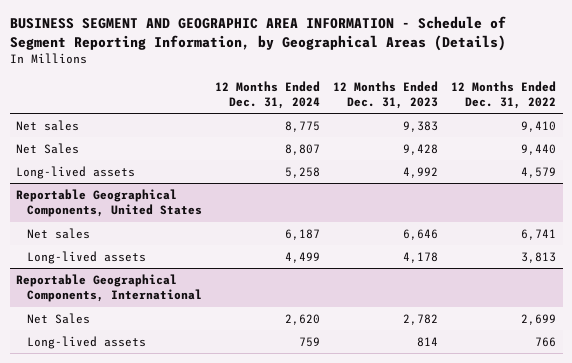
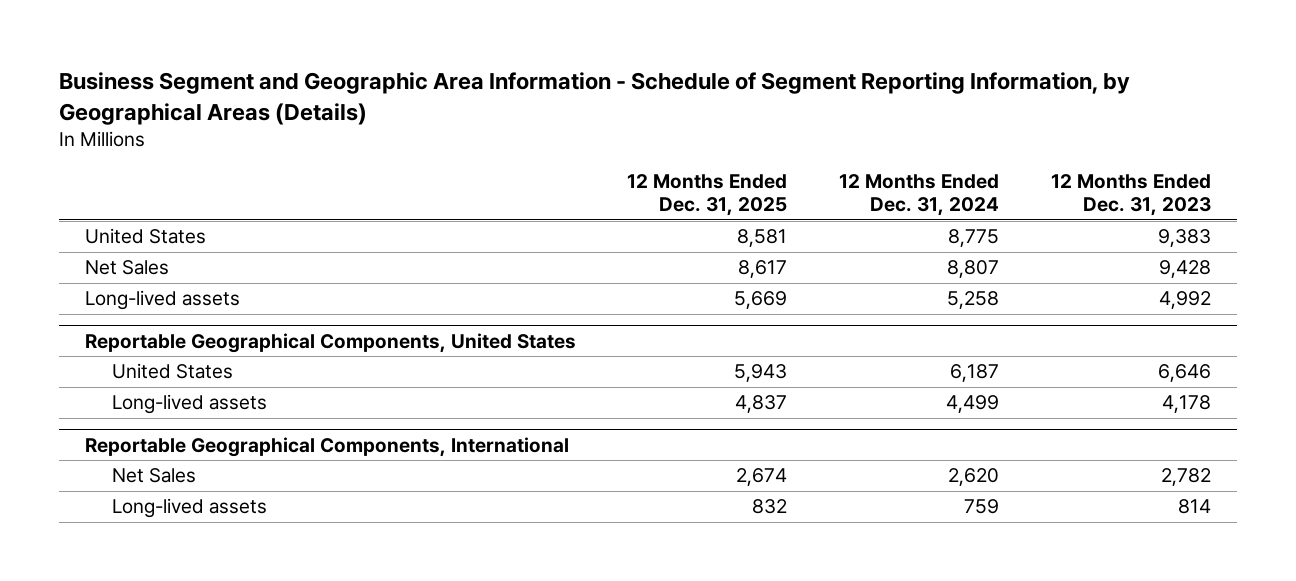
- BUSINESS SEGMENT AND GEOGRAPHIC AREA INFORMATION - Schedule of Segment Reporting Information, by Geographical Areas (Details)
+ Business Segment and Geographic Area Information - Schedule of Segment Reporting Information, by Geographical Areas (Details)
- | 12 Months Ended Dec. 31, 2024 | 12 Months Ended Dec. 31, 2023 | 12 Months Ended Dec. 31, 2022
+ | 12 Months Ended Dec. 31, 2025 | 12 Months Ended Dec. 31, 2024 | 12 Months Ended Dec. 31, 2023
- Net sales | 8,775 | 9,383 | 9,410
+ United States | 8,581 | 8,775 | 9,383
@ Reportable Geographical Components, United States
- Net sales | 6,187 | 6,646 | 6,741
+ United States | 5,943 | 6,187 | 6,646

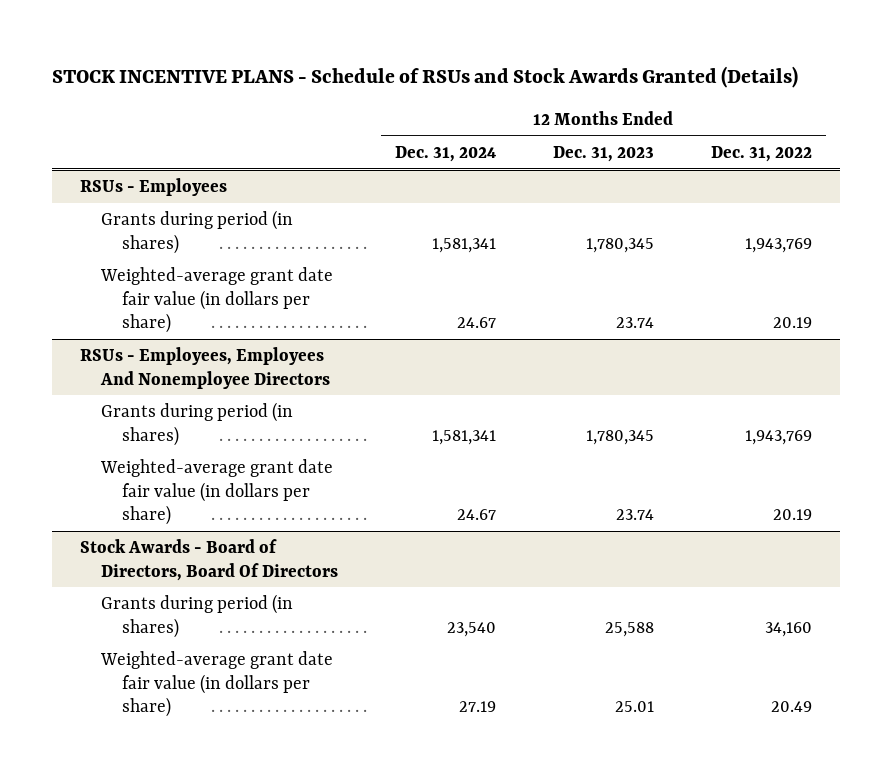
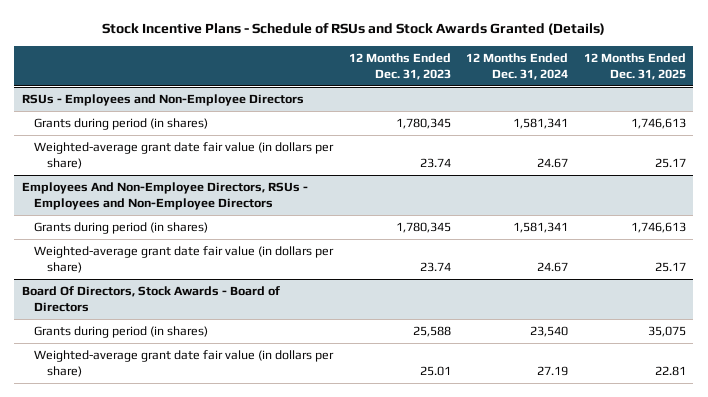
- STOCK INCENTIVE PLANS - Schedule of RSUs and Stock Awards Granted (Details)
+ Stock Incentive Plans - Schedule of RSUs and Stock Awards Granted (Details)
- | 12 Months Ended Dec. 31, 2024 | 12 Months Ended Dec. 31, 2023 | 12 Months Ended Dec. 31, 2022
+ | 12 Months Ended Dec. 31, 2023 | 12 Months Ended Dec. 31, 2024 | 12 Months Ended Dec. 31, 2025
- RSUs - Employees
+ RSUs - Employees and Non-Employee Directors
- RSUs - Employees, Employees And Nonemployee Directors
+ Employees And Non-Employee Directors, RSUs - Employees and Non-Employee Directors
- Stock Awards - Board of Directors, Board Of Directors
+ Board Of Directors, Stock Awards - Board of Directors

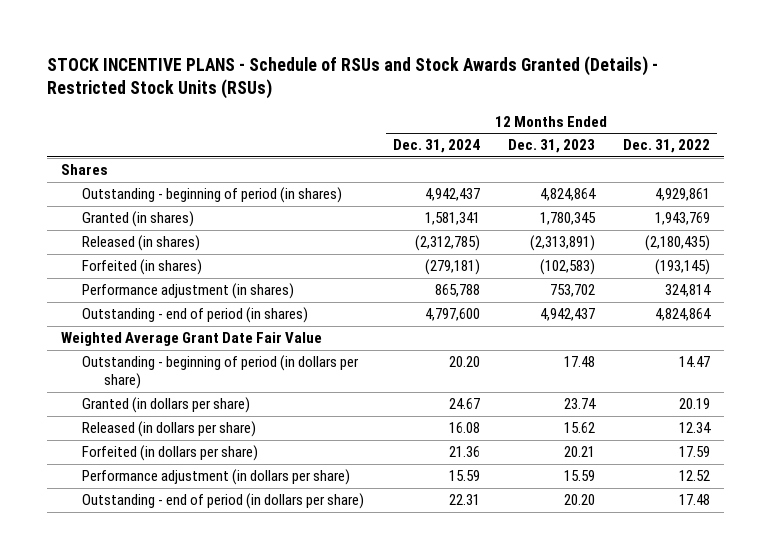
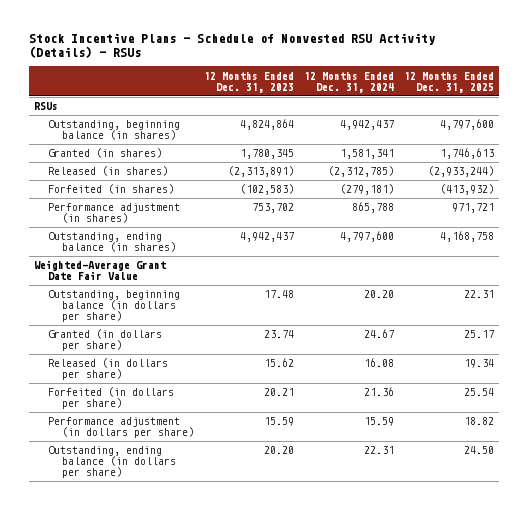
- STOCK INCENTIVE PLANS - Schedule of RSUs and Stock Awards Granted (Details) - Restricted Stock Units (RSUs)
+ Stock Incentive Plans - Schedule of Nonvested RSU Activity (Details) - RSUs
- | 12 Months Ended Dec. 31, 2024 | 12 Months Ended Dec. 31, 2023 | 12 Months Ended Dec. 31, 2022
+ | 12 Months Ended Dec. 31, 2023 | 12 Months Ended Dec. 31, 2024 | 12 Months Ended Dec. 31, 2025
- Shares
- Outstanding - beginning of period (in shares) | 4,942,437 | 4,824,864 | 4,929,861
+ RSUs
+ Outstanding, beginning balance (in shares) | 4,824,864 | 4,942,437 | 4,797,600
- Outstanding - end of period (in shares) | 4,797,600 | 4,942,437 | 4,824,864
- Weighted Average Grant Date Fair Value
- Outstanding - beginning of period (in dollars per share) | 20.20 | 17.48 | 14.47
+ Outstanding, ending balance (in shares) | 4,942,437 | 4,797,600 | 4,168,758
+ Weighted-Average Grant Date Fair Value
+ Outstanding, beginning balance (in dollars per share) | 17.48 | 20.20 | 22.31
- Outstanding - end of period (in dollars per share) | 22.31 | 20.20 | 17.48
+ Outstanding, ending balance (in dollars per share) | 20.20 | 22.31 | 24.50

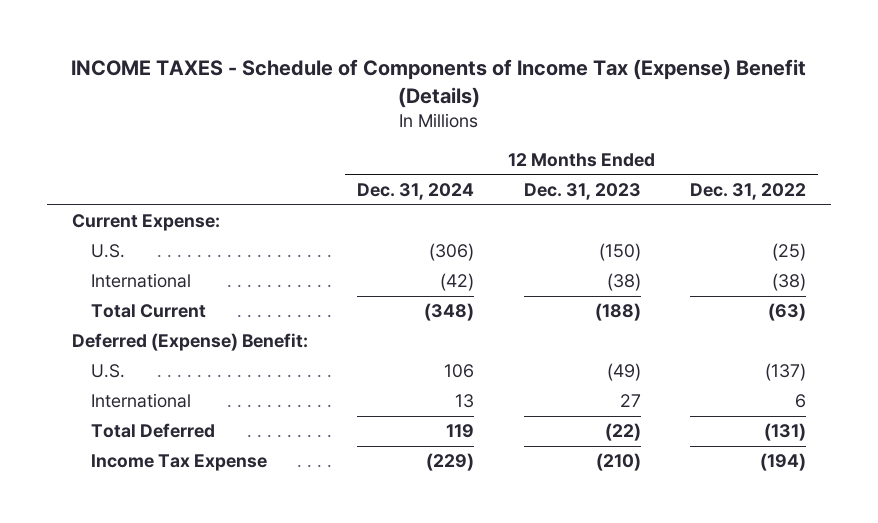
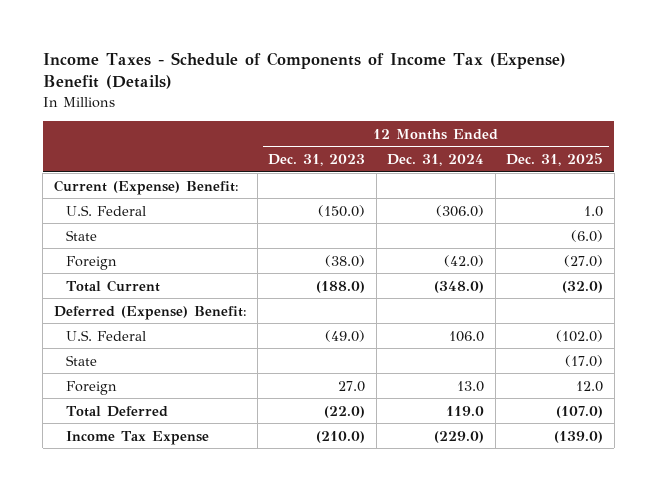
- INCOME TAXES - Schedule of Components of Income Tax (Expense) Benefit (Details)
+ Income Taxes - Schedule of Components of Income Tax (Expense) Benefit (Details)
- | 12 Months Ended Dec. 31, 2024 | 12 Months Ended Dec. 31, 2023 | 12 Months Ended Dec. 31, 2022
+ | 12 Months Ended Dec. 31, 2023 | 12 Months Ended Dec. 31, 2024 | 12 Months Ended Dec. 31, 2025
- Current Expense:
- U.S. | (306) | (150) | (25)
- International | (42) | (38) | (38)
- Total Current | (348) | (188) | (63)
+ Current (Expense) Benefit:
+ U.S. Federal | (150.0) | (306.0) | 1.0
+ State | | | (6.0)
+ Foreign | (38.0) | (42.0) | (27.0)
+ Total Current | (188.0) | (348.0) | (32.0)
- U.S. | 106 | (49) | (137)
- International | 13 | 27 | 6
- Total Deferred | 119 | (22) | (131)
- Income Tax Expense | (229) | (210) | (194)
+ U.S. Federal | (49.0) | 106.0 | (102.0)
+ State | | | (17.0)
+ Foreign | 27.0 | 13.0 | 12.0
+ Total Deferred | (22.0) | 119.0 | (107.0)
+ Income Tax Expense | (210.0) | (229.0) | (139.0)

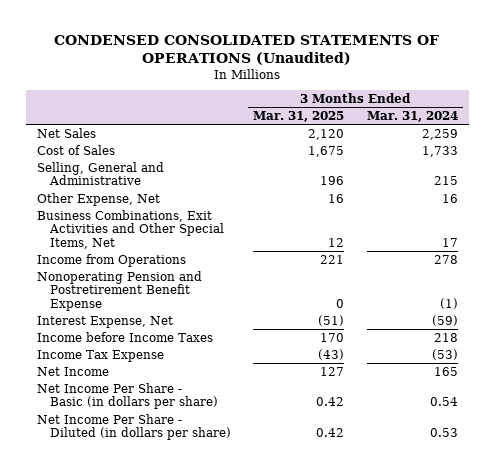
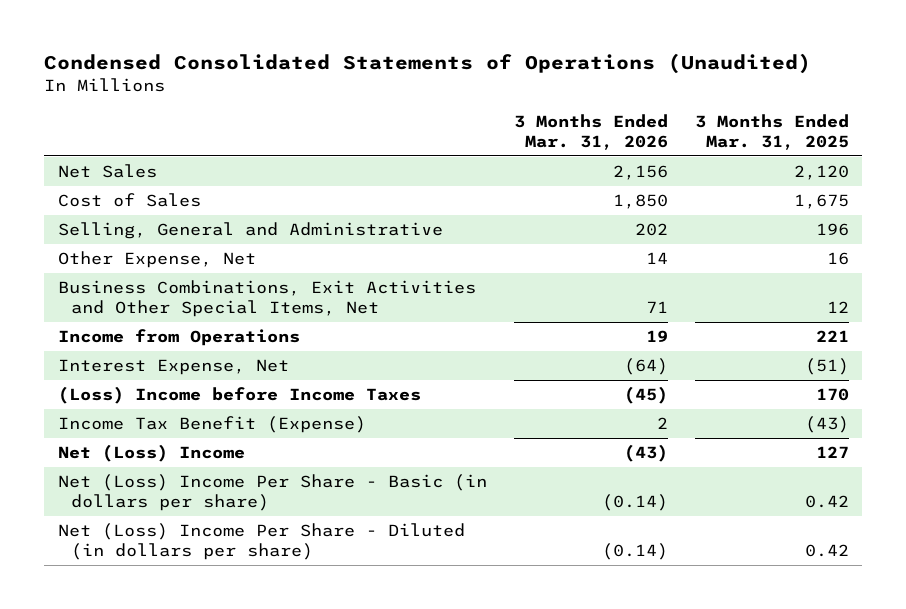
- CONDENSED CONSOLIDATED STATEMENTS OF OPERATIONS (Unaudited)
+ Condensed Consolidated Statements of Operations (Unaudited)
- | 3 Months Ended Mar. 31, 2025 | 3 Months Ended Mar. 31, 2024
+ | 3 Months Ended Mar. 31, 2026 | 3 Months Ended Mar. 31, 2025
- Nonoperating Pension and Postretirement Benefit Expense | 0 | (1)
- Income before Income Taxes | 170 | 218
- Income Tax Expense | (43) | (53)
- Net Income | 127 | 165
- Net Income Per Share - Basic (in dollars per share) | 0.42 | 0.54
- Net Income Per Share - Diluted (in dollars per share) | 0.42 | 0.53
+ (Loss) Income before Income Taxes | (45) | 170
+ Income Tax Benefit (Expense) | 2 | (43)
+ Net (Loss) Income | (43) | 127
+ Net (Loss) Income Per Share - Basic (in dollars per share) | (0.14) | 0.42
+ Net (Loss) Income Per Share - Diluted (in dollars per share) | (0.14) | 0.42

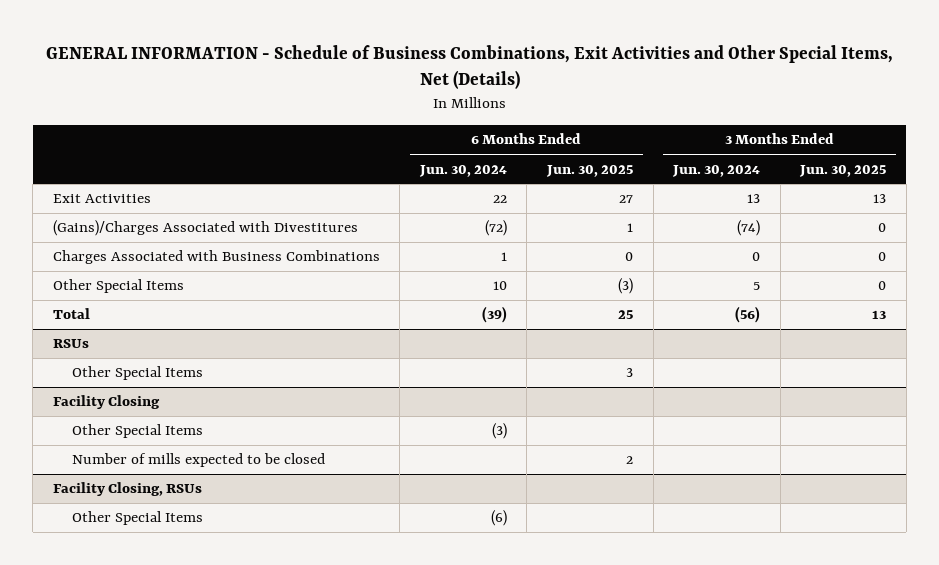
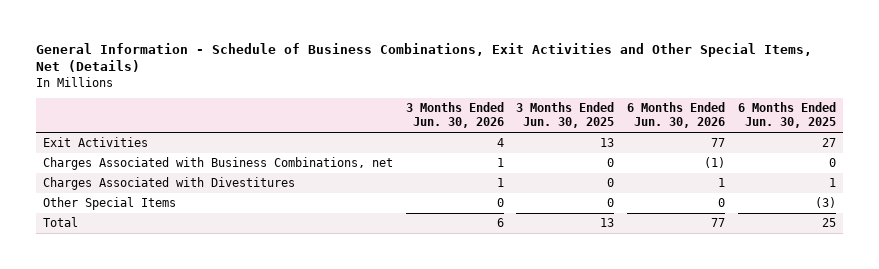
- GENERAL INFORMATION - Schedule of Business Combinations, Exit Activities and Other Special Items, Net (Details)
+ General Information - Schedule of Business Combinations, Exit Activities and Other Special Items, Net (Details)
- | 6 Months Ended Jun. 30, 2024 | 6 Months Ended Jun. 30, 2025 | 3 Months Ended Jun. 30, 2024 | 3 Months Ended Jun. 30, 2025
+ | 3 Months Ended Jun. 30, 2026 | 3 Months Ended Jun. 30, 2025 | 6 Months Ended Jun. 30, 2026 | 6 Months Ended Jun. 30, 2025
- (Gains)/Charges Associated with Divestitures | (72) | 1 | (74) | 0
- Charges Associated with Business Combinations | 1 | 0 | 0 | 0
+ Charges Associated with Business Combinations, net | 1 | 0 | (1) | 0
+ Charges Associated with Divestitures | 1 | 0 | 1 | 1
- RSUs
- Other Special Items | | 3 | |
- Facility Closing
- Other Special Items | (3) | | |
- Number of mills expected to be closed | | 2 | |
- Facility Closing, RSUs
- Other Special Items | (6) | | |

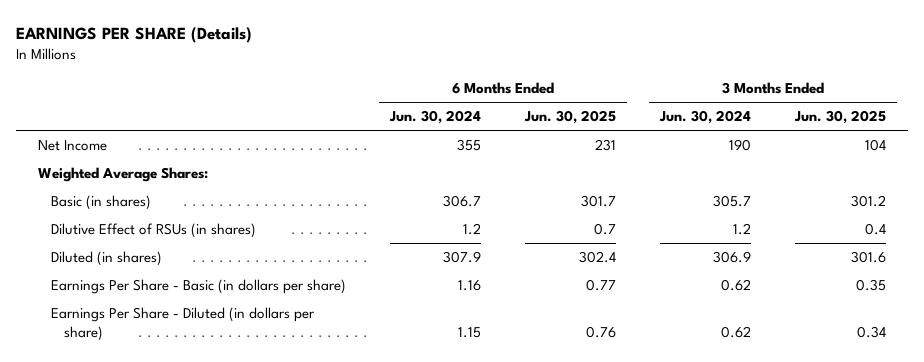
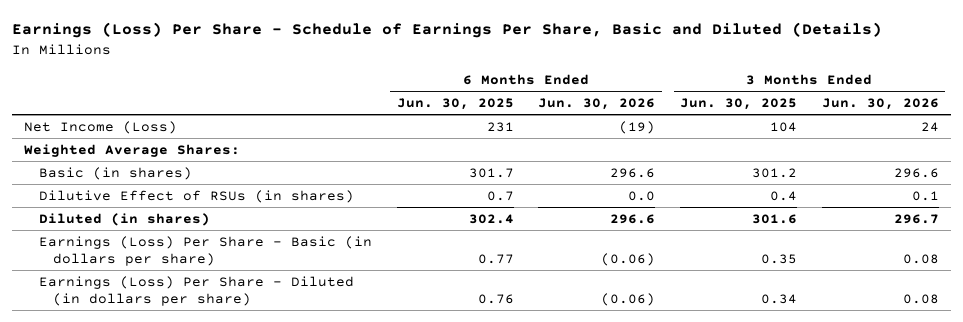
- EARNINGS PER SHARE (Details)
+ Earnings (Loss) Per Share - Schedule of Earnings Per Share, Basic and Diluted (Details)
- | 6 Months Ended Jun. 30, 2024 | 6 Months Ended Jun. 30, 2025 | 3 Months Ended Jun. 30, 2024 | 3 Months Ended Jun. 30, 2025
+ | 6 Months Ended Jun. 30, 2025 | 6 Months Ended Jun. 30, 2026 | 3 Months Ended Jun. 30, 2025 | 3 Months Ended Jun. 30, 2026
- Net Income | 355 | 231 | 190 | 104
+ Net Income (Loss) | 231 | (19) | 104 | 24
- Earnings Per Share - Basic (in dollars per share) | 1.16 | 0.77 | 0.62 | 0.35
- Earnings Per Share - Diluted (in dollars per share) | 1.15 | 0.76 | 0.62 | 0.34
+ Earnings (Loss) Per Share - Basic (in dollars per share) | 0.77 | (0.06) | 0.35 | 0.08
+ Earnings (Loss) Per Share - Diluted (in dollars per share) | 0.76 | (0.06) | 0.34 | 0.08

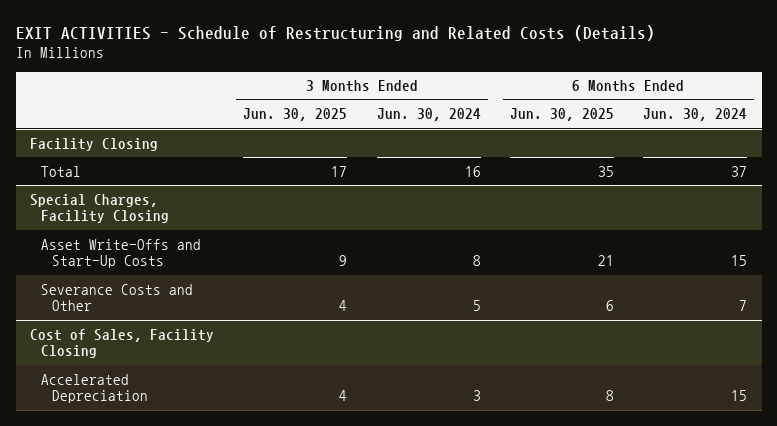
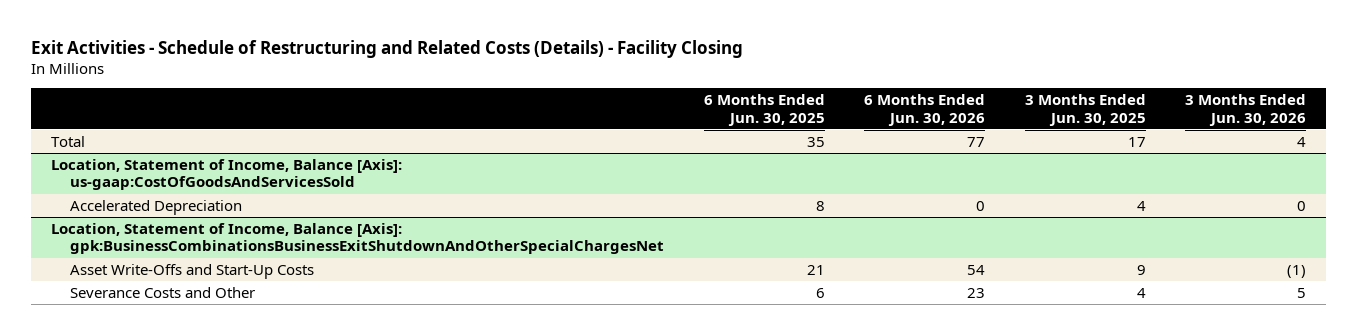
- EXIT ACTIVITIES - Schedule of Restructuring and Related Costs (Details)
+ Exit Activities - Schedule of Restructuring and Related Costs (Details) - Facility Closing
- | 3 Months Ended Jun. 30, 2025 | 3 Months Ended Jun. 30, 2024 | 6 Months Ended Jun. 30, 2025 | 6 Months Ended Jun. 30, 2024
+ | 6 Months Ended Jun. 30, 2025 | 6 Months Ended Jun. 30, 2026 | 3 Months Ended Jun. 30, 2025 | 3 Months Ended Jun. 30, 2026
- Facility Closing
- Special Charges, Facility Closing
+ Location, Statement of Income, Balance [Axis]: us-gaap:CostOfGoodsAndServicesSold
+ Accelerated Depreciation | 8 | 0 | 4 | 0
+ Location, Statement of Income, Balance [Axis]: gpk:BusinessCombinationsBusinessExitShutdownAndOtherSpecialChargesNet
- Cost of Sales, Facility Closing
- Accelerated Depreciation | 4 | 3 | 8 | 15

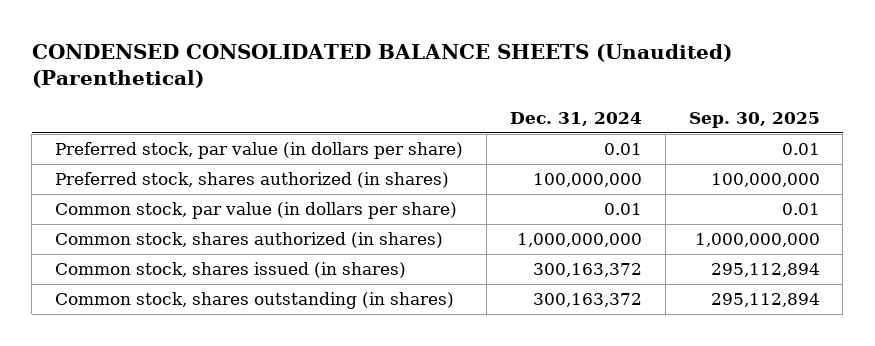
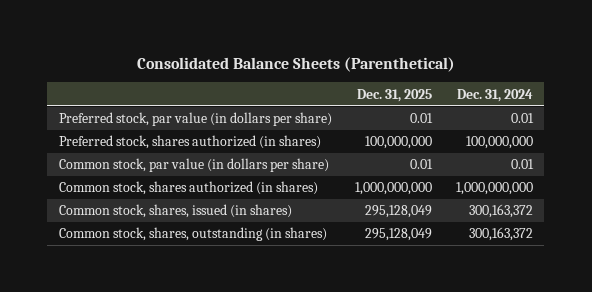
- CONDENSED CONSOLIDATED BALANCE SHEETS (Unaudited) (Parenthetical)
+ Consolidated Balance Sheets (Parenthetical)
- | Dec. 31, 2024 | Sep. 30, 2025
+ | Dec. 31, 2025 | Dec. 31, 2024
- Common stock, shares issued (in shares) | 300,163,372 | 295,112,894
- Common stock, shares outstanding (in shares) | 300,163,372 | 295,112,894
+ Common stock, shares, issued (in shares) | 295,128,049 | 300,163,372
+ Common stock, shares, outstanding (in shares) | 295,128,049 | 300,163,372

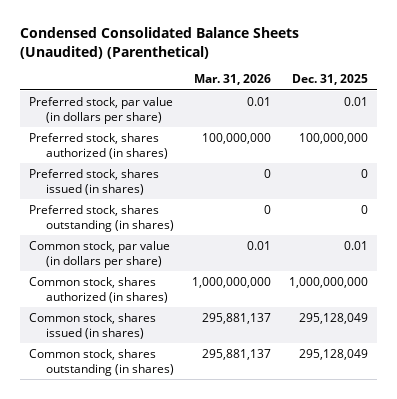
- Consolidated Balance Sheets (Parenthetical)
+ Condensed Consolidated Balance Sheets (Unaudited) (Parenthetical)
- | Dec. 31, 2025 | Dec. 31, 2024
+ | Mar. 31, 2026 | Dec. 31, 2025
+ Preferred stock, shares issued (in shares) | 0 | 0
+ Preferred stock, shares outstanding (in shares) | 0 | 0
- Common stock, shares, issued (in shares) | 295,128,049 | 300,163,372
- Common stock, shares, outstanding (in shares) | 295,128,049 | 300,163,372
+ Common stock, shares issued (in shares) | 295,881,137 | 295,128,049
+ Common stock, shares outstanding (in shares) | 295,881,137 | 295,128,049

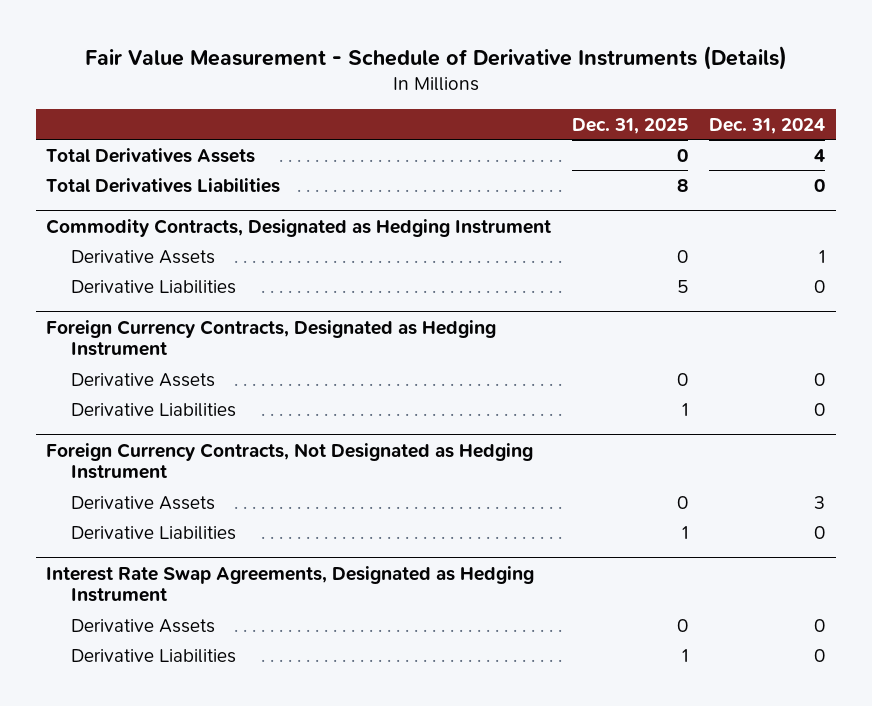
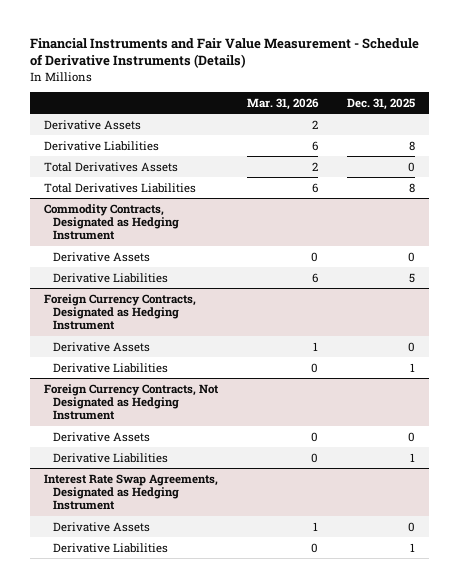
- Fair Value Measurement - Schedule of Derivative Instruments (Details)
+ Financial Instruments and Fair Value Measurement - Schedule of Derivative Instruments (Details)
- | Dec. 31, 2025 | Dec. 31, 2024
+ | Mar. 31, 2026 | Dec. 31, 2025
+ Derivative Assets | 2 |
+ Derivative Liabilities | 6 | 8

